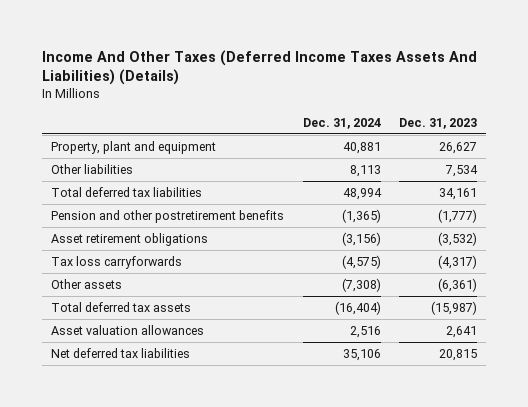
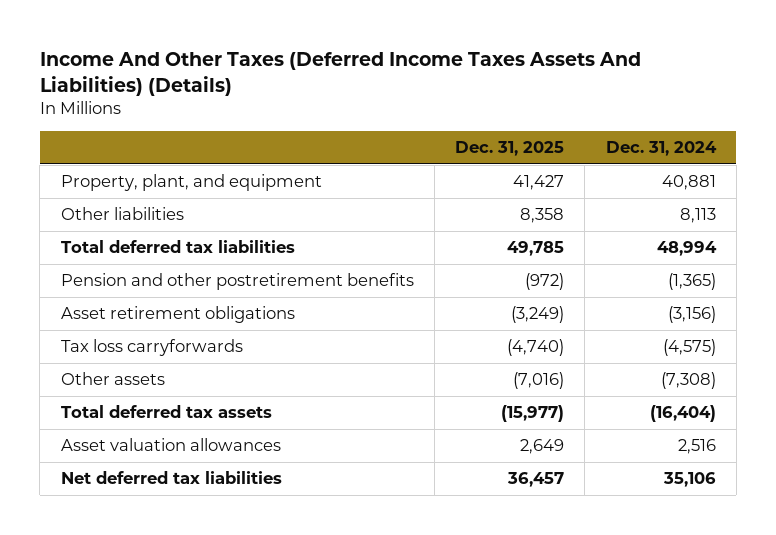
- | Dec. 31, 2024 | Dec. 31, 2023
+ | Dec. 31, 2025 | Dec. 31, 2024
- Property, plant and equipment | 40,881 | 26,627
+ Property, plant, and equipment | 41,427 | 40,881

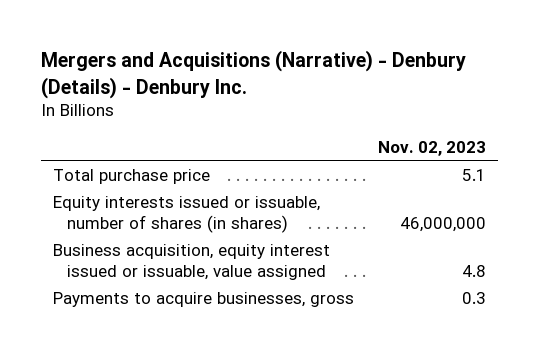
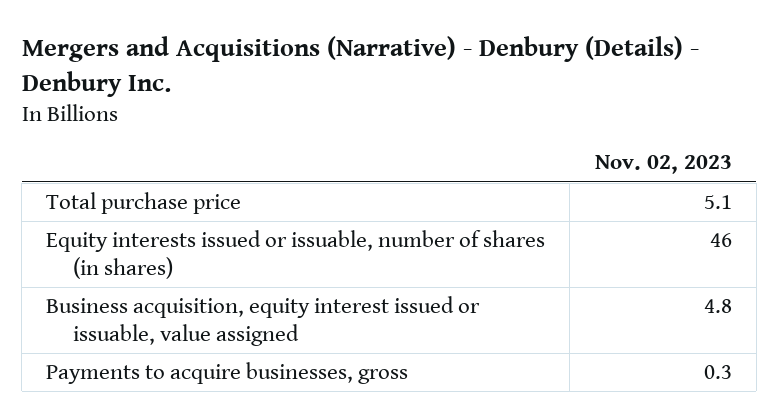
- Equity interests issued or issuable, number of shares (in shares) | 46,000,000
+ Equity interests issued or issuable, number of shares (in shares) | 46

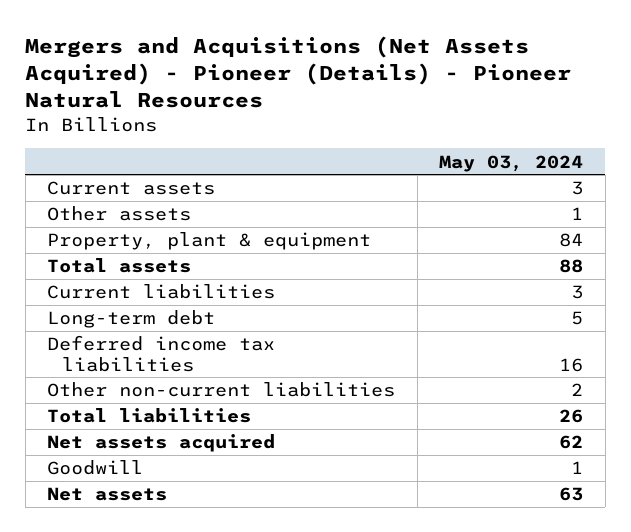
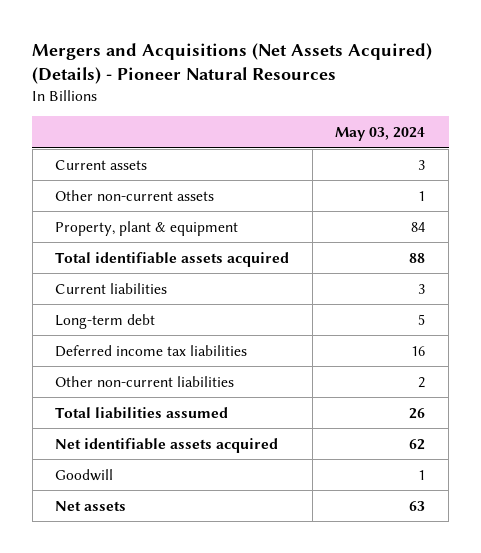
- Mergers and Acquisitions (Net Assets Acquired) - Pioneer (Details) - Pioneer Natural Resources
+ Mergers and Acquisitions (Net Assets Acquired) (Details) - Pioneer Natural Resources
- Other assets | 1
+ Other non-current assets | 1
- Total assets | 88
+ Total identifiable assets acquired | 88
- Total liabilities | 26
- Net assets acquired | 62
+ Total liabilities assumed | 26
+ Net identifiable assets acquired | 62

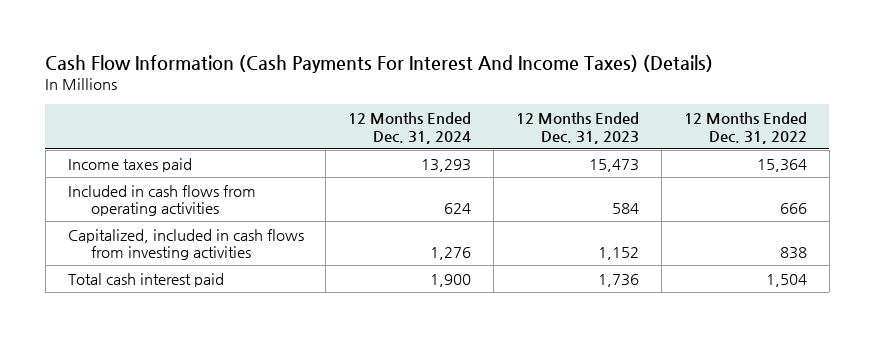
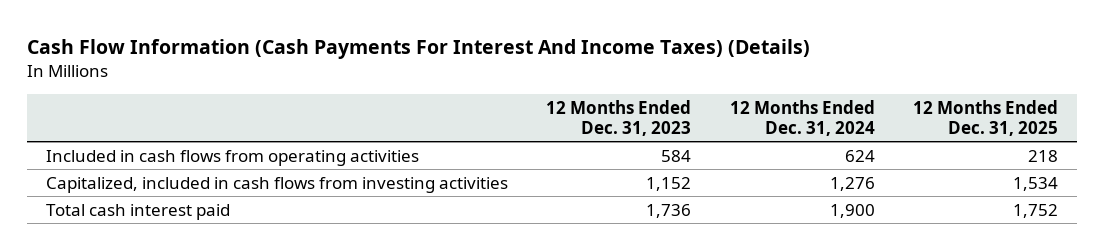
- | 12 Months Ended Dec. 31, 2024 | 12 Months Ended Dec. 31, 2023 | 12 Months Ended Dec. 31, 2022
+ | 12 Months Ended Dec. 31, 2023 | 12 Months Ended Dec. 31, 2024 | 12 Months Ended Dec. 31, 2025
- Income taxes paid | 13,293 | 15,473 | 15,364

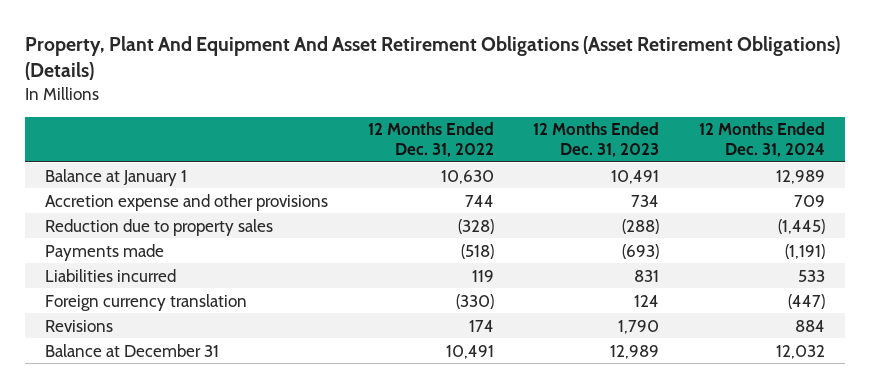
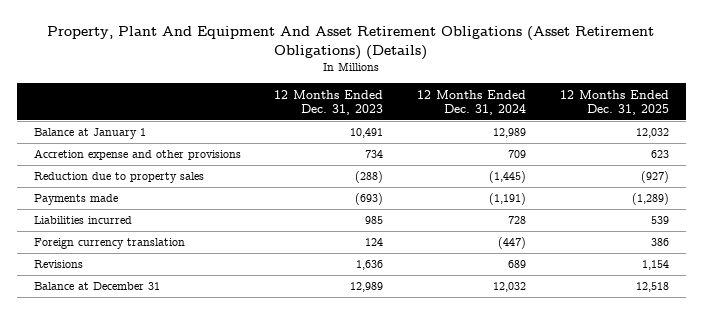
- | 12 Months Ended Dec. 31, 2022 | 12 Months Ended Dec. 31, 2023 | 12 Months Ended Dec. 31, 2024
+ | 12 Months Ended Dec. 31, 2023 | 12 Months Ended Dec. 31, 2024 | 12 Months Ended Dec. 31, 2025
- Liabilities incurred | 119 | 831 | 533
+ Liabilities incurred | 985 | 728 | 539
- Revisions | 174 | 1,790 | 884
+ Revisions | 1,636 | 689 | 1,154

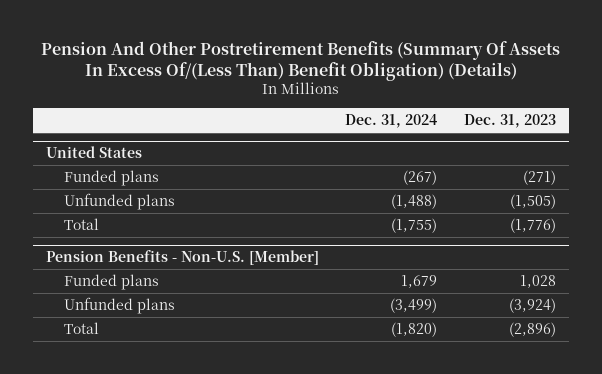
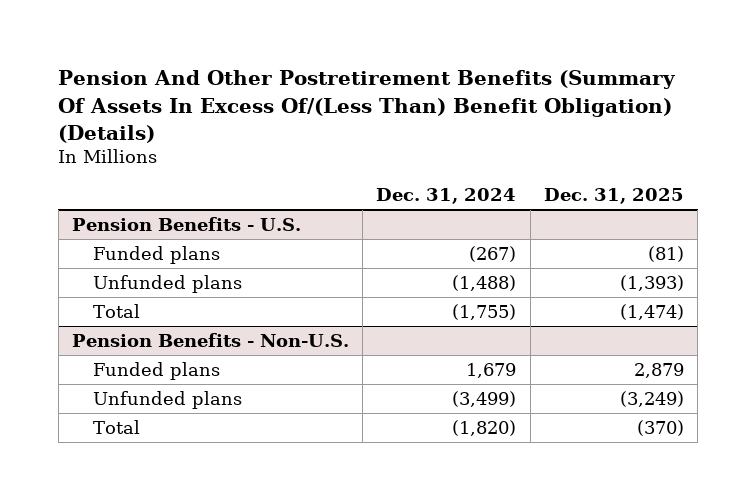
- | Dec. 31, 2024 | Dec. 31, 2023
+ | Dec. 31, 2024 | Dec. 31, 2025
- United States
+ Pension Benefits - U.S.
- Pension Benefits - Non-U.S. [Member]
+ Pension Benefits - Non-U.S.

